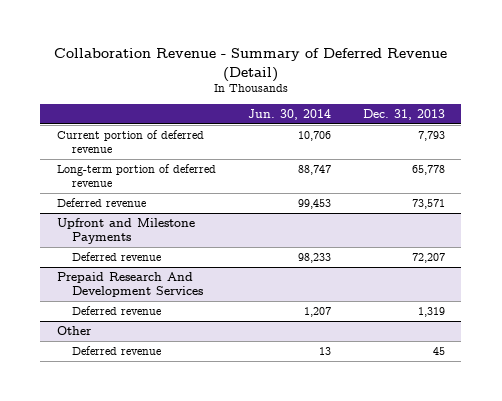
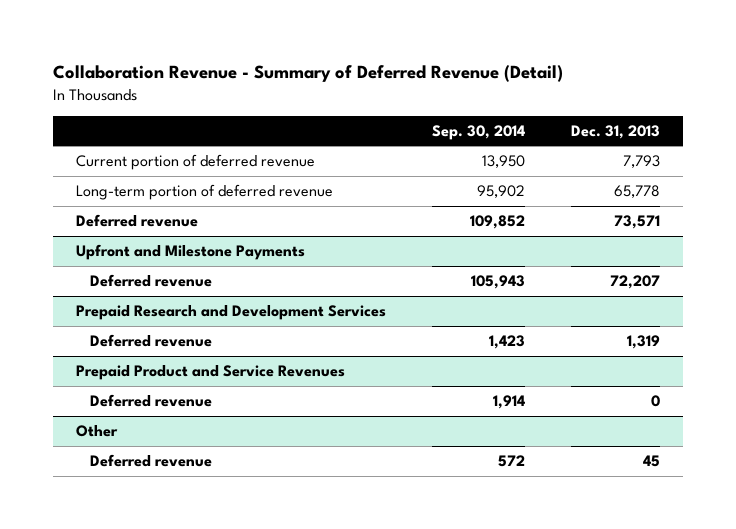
- | Jun. 30, 2014 | Dec. 31, 2013
+ | Sep. 30, 2014 | Dec. 31, 2013
- Prepaid Research And Development Services
+ Prepaid Research and Development Services
+ Prepaid Product and Service Revenues
+ Deferred revenue | 1,914 | 0

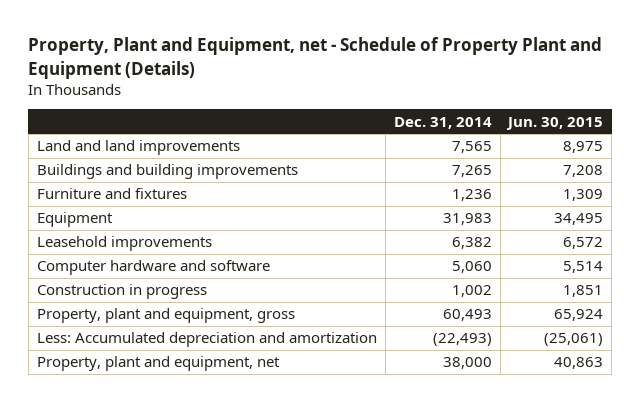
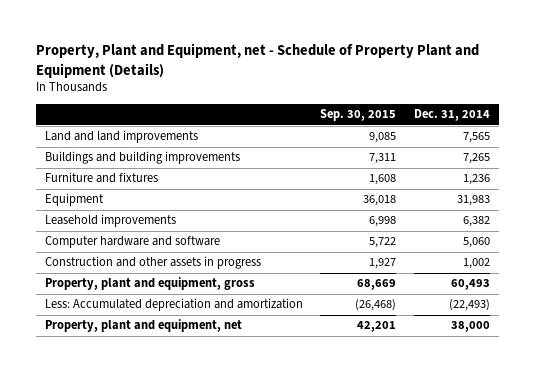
- | Dec. 31, 2014 | Jun. 30, 2015
+ | Sep. 30, 2015 | Dec. 31, 2014
- Construction in progress | 1,002 | 1,851
+ Construction and other assets in progress | 1,927 | 1,002

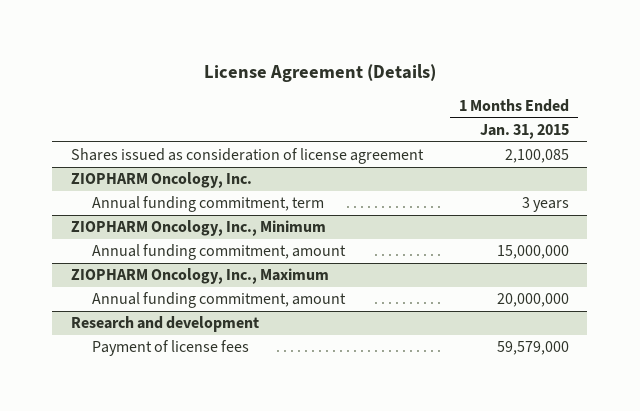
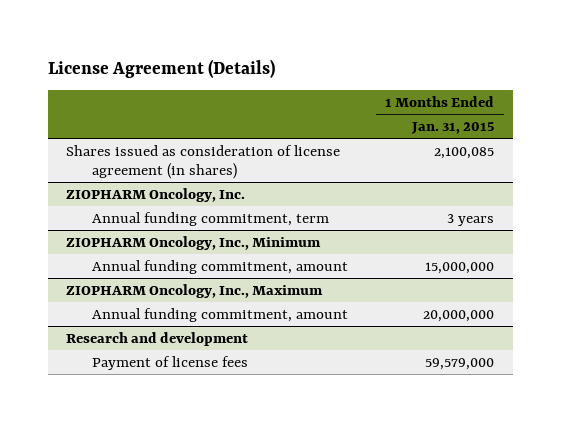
- Shares issued as consideration of license agreement | 2,100,085
+ Shares issued as consideration of license agreement (in shares) | 2,100,085

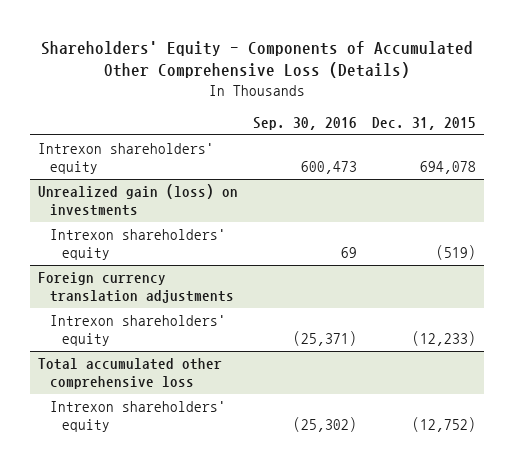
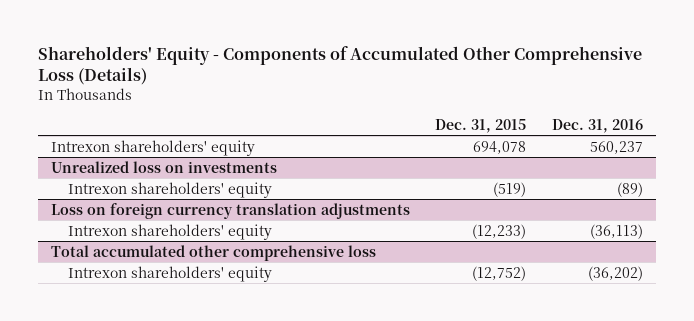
- | Sep. 30, 2016 | Dec. 31, 2015
+ | Dec. 31, 2015 | Dec. 31, 2016
- Unrealized gain (loss) on investments
+ Unrealized loss on investments
- Foreign currency translation adjustments
+ Loss on foreign currency translation adjustments

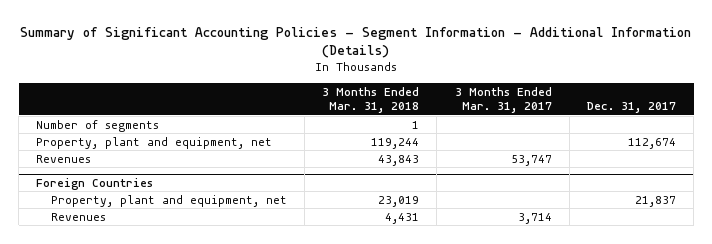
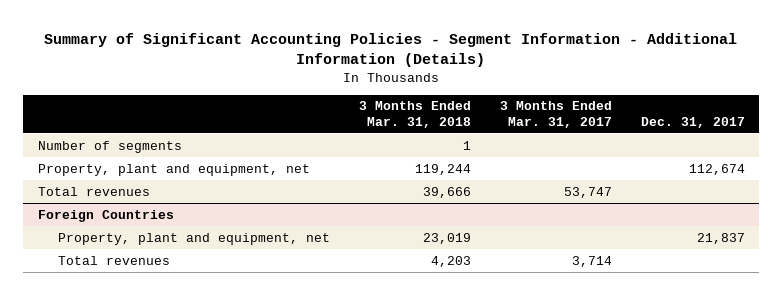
- Revenues | 43,843 | 53,747 |
+ Total revenues | 39,666 | 53,747 |
@ Foreign Countries
- Revenues | 4,431 | 3,714 |
+ Total revenues | 4,203 | 3,714 |

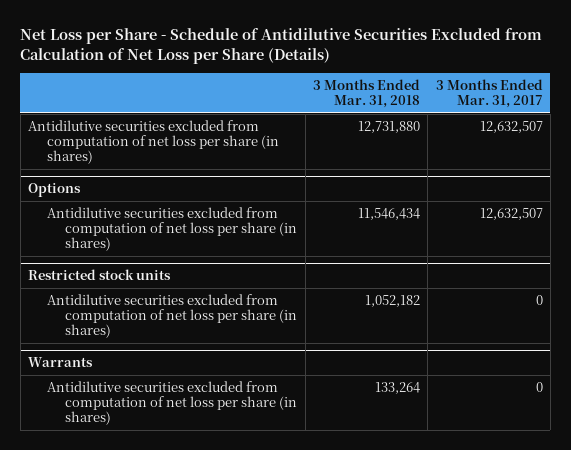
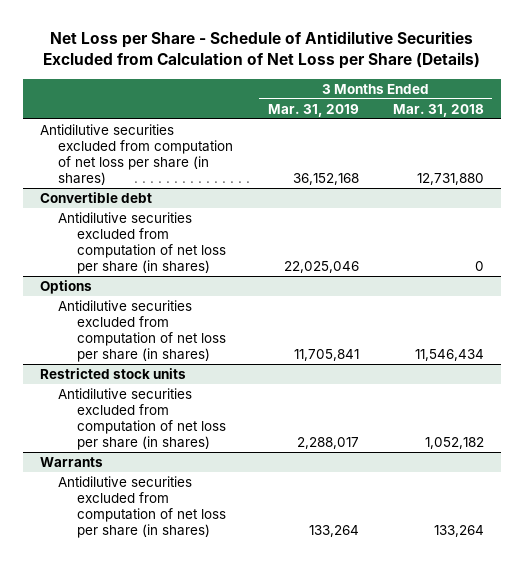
- | 3 Months Ended Mar. 31, 2018 | 3 Months Ended Mar. 31, 2017
+ | 3 Months Ended Mar. 31, 2019 | 3 Months Ended Mar. 31, 2018
+ Convertible debt
+ Antidilutive securities excluded from computation of net loss per share (in shares) | 22,025,046 | 0

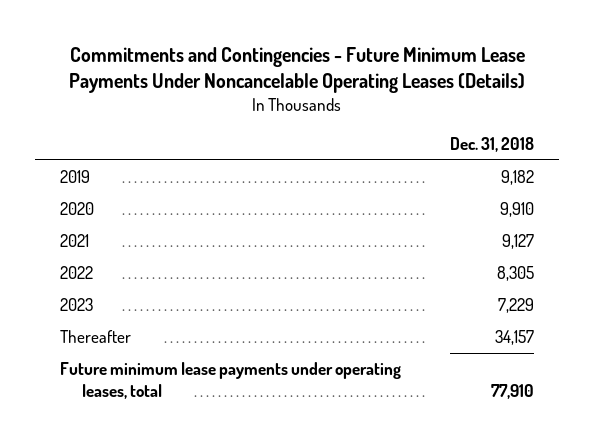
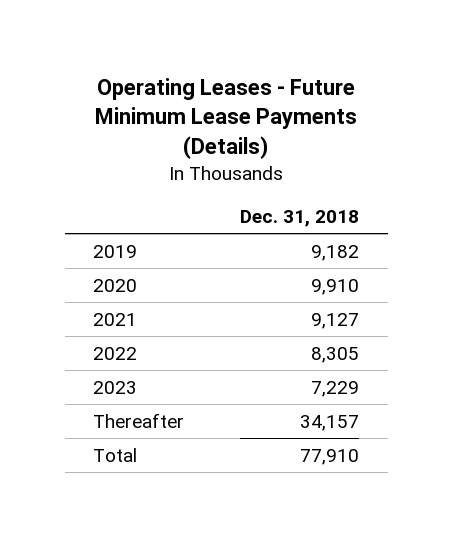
- Commitments and Contingencies - Future Minimum Lease Payments Under Noncancelable Operating Leases (Details)
+ Operating Leases - Future Minimum Lease Payments (Details)
- Future minimum lease payments under operating leases, total | 77,910
+ Total | 77,910

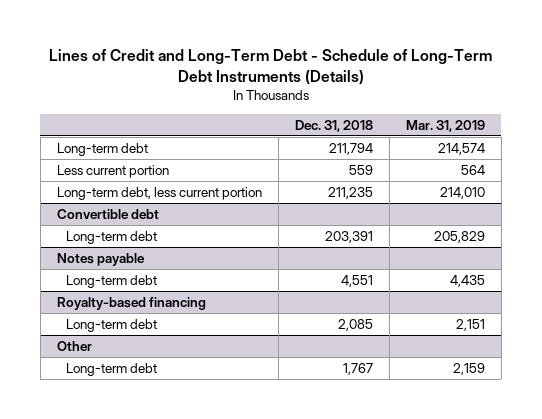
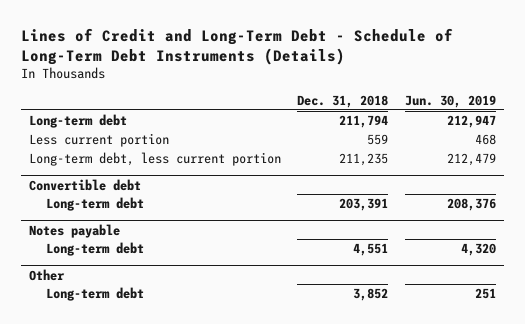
- | Dec. 31, 2018 | Mar. 31, 2019
+ | Dec. 31, 2018 | Jun. 30, 2019
- Royalty-based financing
- Long-term debt | 2,085 | 2,151
@ Other
- Long-term debt | 1,767 | 2,159
+ Long-term debt | 3,852 | 251

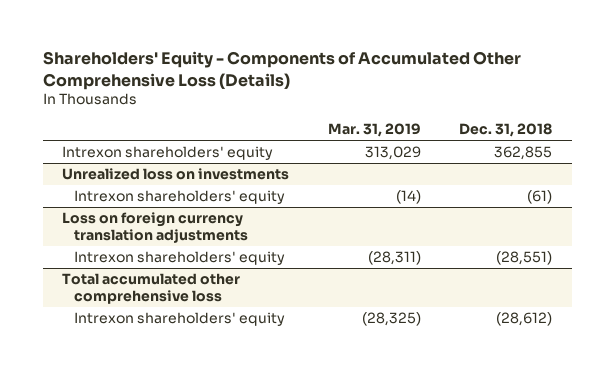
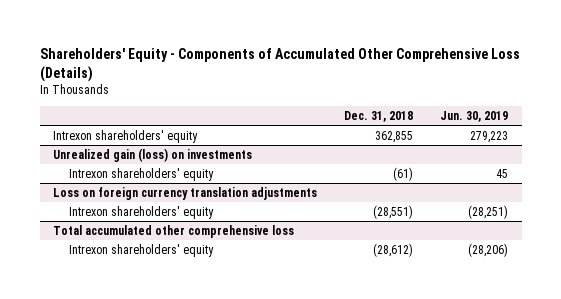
- | Mar. 31, 2019 | Dec. 31, 2018
+ | Dec. 31, 2018 | Jun. 30, 2019
- Unrealized loss on investments
+ Unrealized gain (loss) on investments

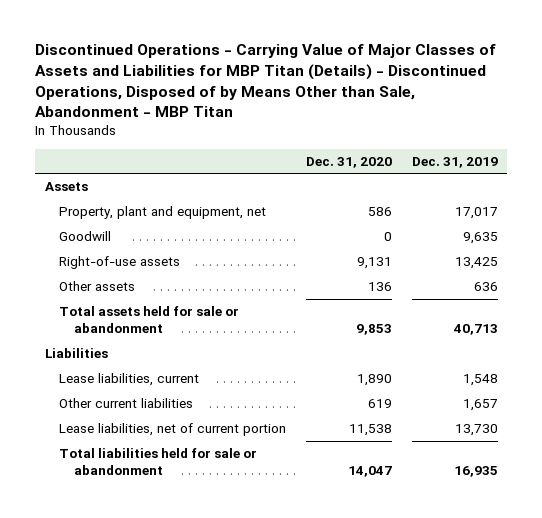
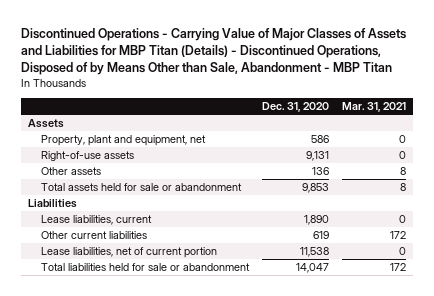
- | Dec. 31, 2020 | Dec. 31, 2019
+ | Dec. 31, 2020 | Mar. 31, 2021
- Goodwill | 0 | 9,635

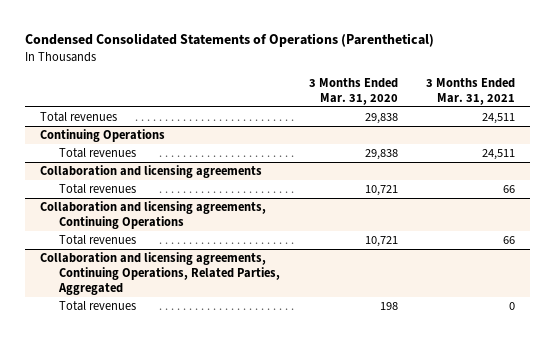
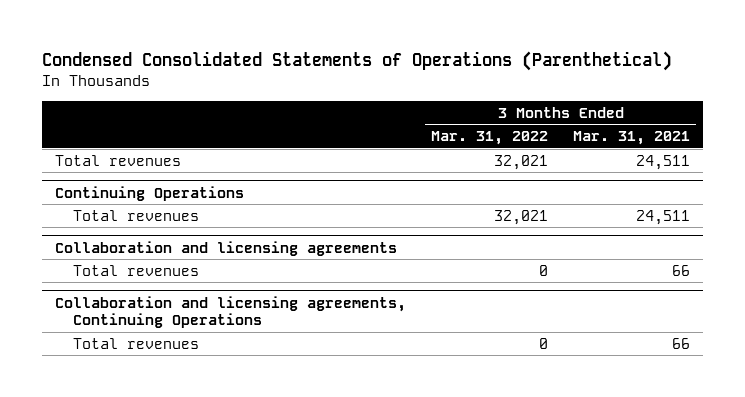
- | 3 Months Ended Mar. 31, 2020 | 3 Months Ended Mar. 31, 2021
+ | 3 Months Ended Mar. 31, 2022 | 3 Months Ended Mar. 31, 2021
- Collaboration and licensing agreements, Continuing Operations, Related Parties, Aggregated
- Total revenues | 198 | 0

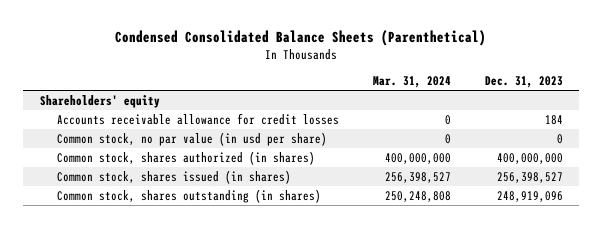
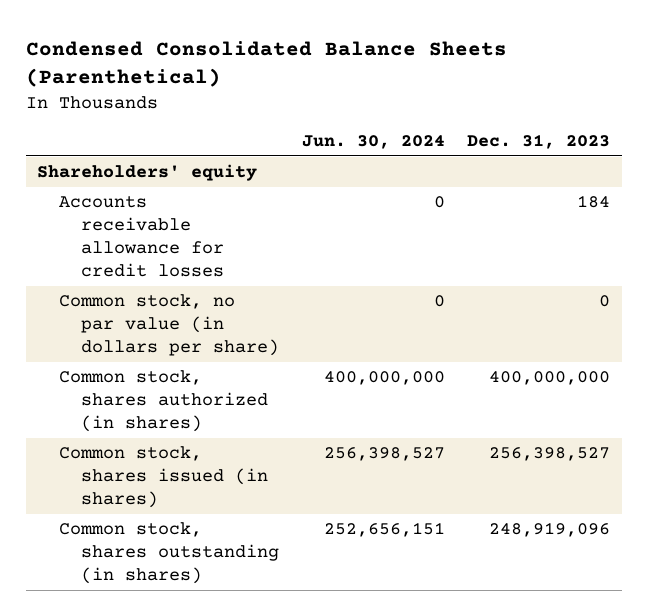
- | Mar. 31, 2024 | Dec. 31, 2023
+ | Jun. 30, 2024 | Dec. 31, 2023
- Common stock, no par value (in usd per share) | 0 | 0
+ Common stock, no par value (in dollars per share) | 0 | 0

